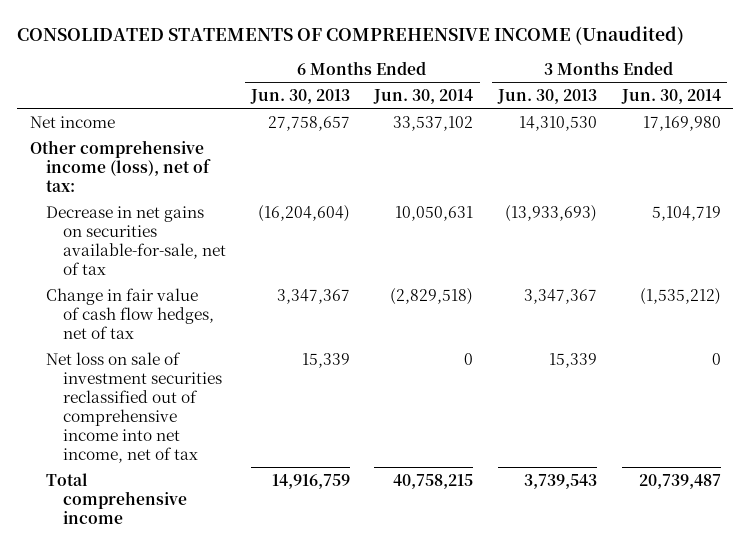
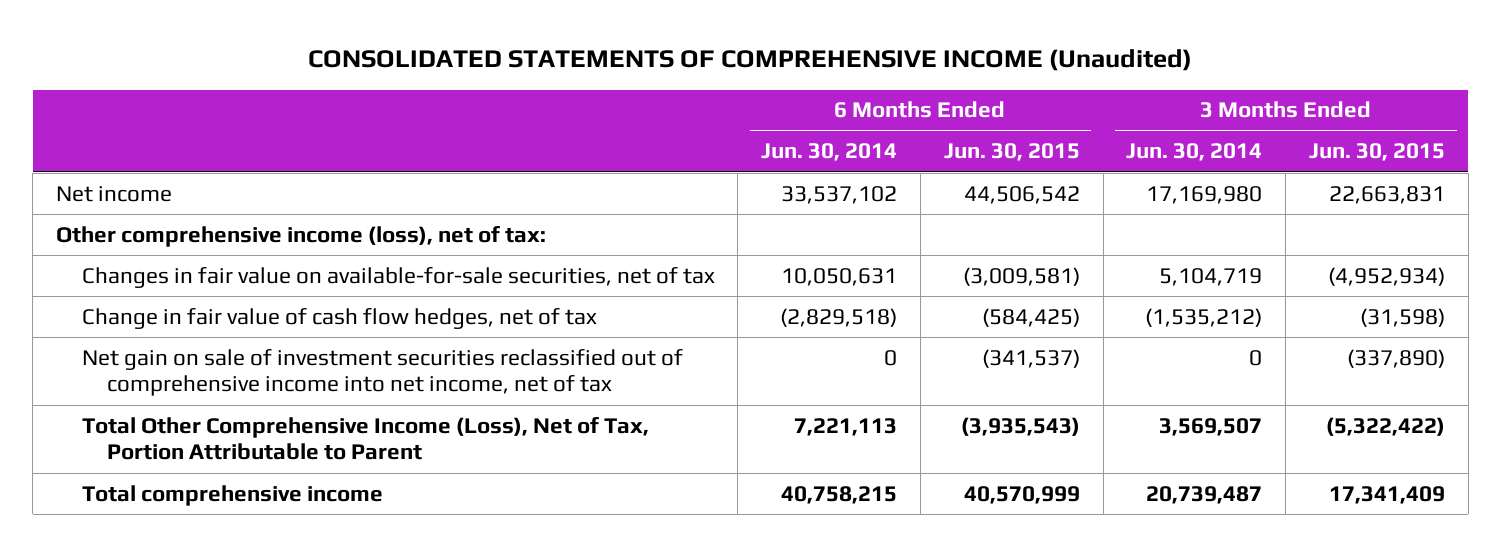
- | 6 Months Ended Jun. 30, 2013 | 6 Months Ended Jun. 30, 2014 | 3 Months Ended Jun. 30, 2013 | 3 Months Ended Jun. 30, 2014
+ | 6 Months Ended Jun. 30, 2014 | 6 Months Ended Jun. 30, 2015 | 3 Months Ended Jun. 30, 2014 | 3 Months Ended Jun. 30, 2015
- Decrease in net gains on securities available-for-sale, net of tax | (16,204,604) | 10,050,631 | (13,933,693) | 5,104,719
+ Changes in fair value on available-for-sale securities, net of tax | 10,050,631 | (3,009,581) | 5,104,719 | (4,952,934)
- Net loss on sale of investment securities reclassified out of comprehensive income into net income, net of tax | 15,339 | 0 | 15,339 | 0
+ Net gain on sale of investment securities reclassified out of comprehensive income into net income, net of tax | 0 | (341,537) | 0 | (337,890)
+ Total Other Comprehensive Income (Loss), Net of Tax, Portion Attributable to Parent | 7,221,113 | (3,935,543) | 3,569,507 | (5,322,422)

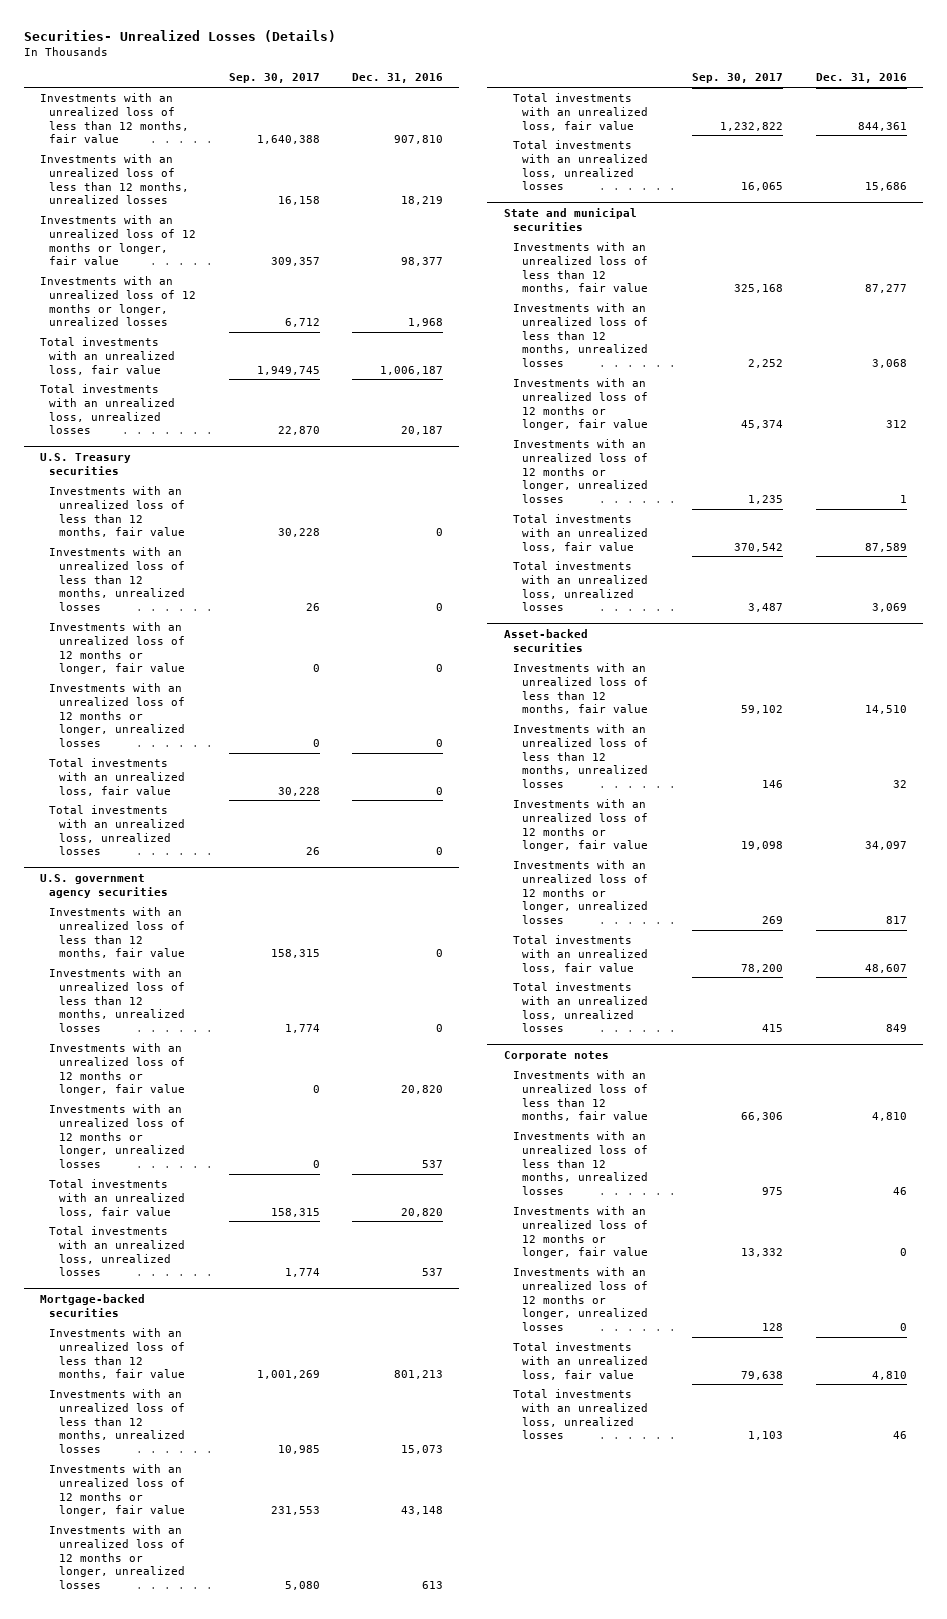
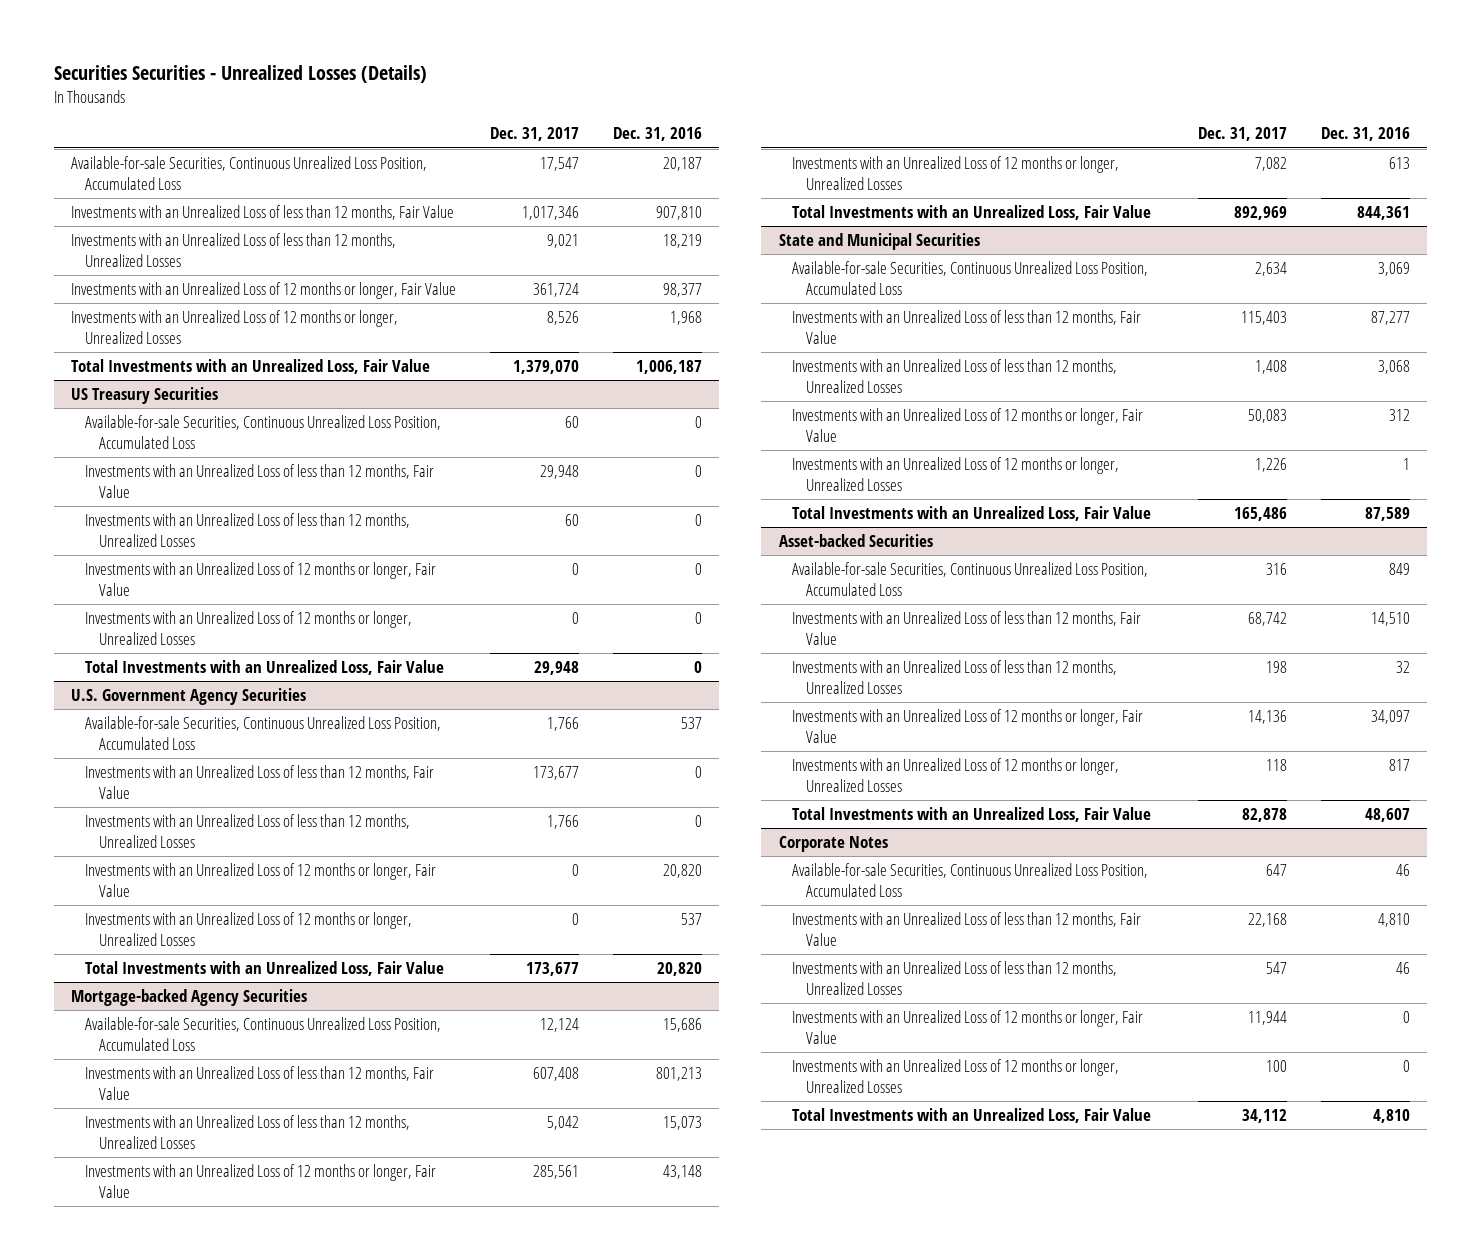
- Securities- Unrealized Losses (Details)
+ Securities Securities - Unrealized Losses (Details)
- | Sep. 30, 2017 | Dec. 31, 2016
+ | Dec. 31, 2017 | Dec. 31, 2016
- Investments with an unrealized loss of less than 12 months, fair value | 1,640,388 | 907,810
- Investments with an unrealized loss of less than 12 months, unrealized losses | 16,158 | 18,219
- Investments with an unrealized loss of 12 months or longer, fair value | 309,357 | 98,377
- Investments with an unrealized loss of 12 months or longer, unrealized losses | 6,712 | 1,968
- Total investments with an unrealized loss, fair value | 1,949,745 | 1,006,187
- Total investments with an unrealized loss, unrealized losses | 22,870 | 20,187
- U.S. Treasury securities
- Investments with an unrealized loss of less than 12 months, fair value | 30,228 | 0
- Investments with an unrealized loss of less than 12 months, unrealized losses | 26 | 0
- Investments with an unrealized loss of 12 months or longer, fair value | 0 | 0
- Investments with an unrealized loss of 12 months or longer, unrealized losses | 0 | 0
- Total investments with an unrealized loss, fair value | 30,228 | 0
- Total investments with an unrealized loss, unrealized losses | 26 | 0
- U.S. government agency securities
- Investments with an unrealized loss of less than 12 months, fair value | 158,315 | 0
- Investments with an unrealized loss of less than 12 months, unrealized losses | 1,774 | 0
- Investments with an unrealized loss of 12 months or longer, fair value | 0 | 20,820
- Investments with an unrealized loss of 12 months or longer, unrealized losses | 0 | 537
- Total investments with an unrealized loss, fair value | 158,315 | 20,820
- Total investments with an unrealized loss, unrealized losses | 1,774 | 537
- Mortgage-backed securities
- Investments with an unrealized loss of less than 12 months, fair value | 1,001,269 | 801,213
- Investments with an unrealized loss of less than 12 months, unrealized losses | 10,985 | 15,073
- Investments with an unrealized loss of 12 months or longer, fair value | 231,553 | 43,148
- Investments with an unrealized loss of 12 months or longer, unrealized losses | 5,080 | 613
- Total investments with an unrealized loss, fair value | 1,232,822 | 844,361
- Total investments with an unrealized loss, unrealized losses | 16,065 | 15,686
- State and municipal securities
- Investments with an unrealized loss of less than 12 months, fair value | 325,168 | 87,277
- Investments with an unrealized loss of less than 12 months, unrealized losses | 2,252 | 3,068
- Investments with an unrealized loss of 12 months or longer, fair value | 45,374 | 312
- Investments with an unrealized loss of 12 months or longer, unrealized losses | 1,235 | 1
- Total investments with an unrealized loss, fair value | 370,542 | 87,589
- Total investments with an unrealized loss, unrealized losses | 3,487 | 3,069
- Asset-backed securities
- Investments with an unrealized loss of less than 12 months, fair value | 59,102 | 14,510
- Investments with an unrealized loss of less than 12 months, unrealized losses | 146 | 32
- Investments with an unrealized loss of 12 months or longer, fair value | 19,098 | 34,097
- Investments with an unrealized loss of 12 months or longer, unrealized losses | 269 | 817
- Total investments with an unrealized loss, fair value | 78,200 | 48,607
- Total investments with an unrealized loss, unrealized losses | 415 | 849
- Corporate notes
- Investments with an unrealized loss of less than 12 months, fair value | 66,306 | 4,810
- Investments with an unrealized loss of less than 12 months, unrealized losses | 975 | 46
- Investments with an unrealized loss of 12 months or longer, fair value | 13,332 | 0
- Investments with an unrealized loss of 12 months or longer, unrealized losses | 128 | 0
- Total investments with an unrealized loss, fair value | 79,638 | 4,810
- Total investments with an unrealized loss, unrealized losses | 1,103 | 46
+ Available-for-sale Securities, Continuous Unrealized Loss Position, Accumulated Loss | 17,547 | 20,187
+ Investments with an Unrealized Loss of less than 12 months, Fair Value | 1,017,346 | 907,810
+ Investments with an Unrealized Loss of less than 12 months, Unrealized Losses | 9,021 | 18,219
+ Investments with an Unrealized Loss of 12 months or longer, Fair Value | 361,724 | 98,377
+ Investments with an Unrealized Loss of 12 months or longer, Unrealized Losses | 8,526 | 1,968
+ Total Investments with an Unrealized Loss, Fair Value | 1,379,070 | 1,006,187
+ US Treasury Securities
+ Available-for-sale Securities, Continuous Unrealized Loss Position, Accumulated Loss | 60 | 0
+ Investments with an Unrealized Loss of less than 12 months, Fair Value | 29,948 | 0
+ Investments with an Unrealized Loss of less than 12 months, Unrealized Losses | 60 | 0
+ Investments with an Unrealized Loss of 12 months or longer, Fair Value | 0 | 0
+ Investments with an Unrealized Loss of 12 months or longer, Unrealized Losses | 0 | 0
+ Total Investments with an Unrealized Loss, Fair Value | 29,948 | 0
+ U.S. Government Agency Securities
+ Available-for-sale Securities, Continuous Unrealized Loss Position, Accumulated Loss | 1,766 | 537
+ Investments with an Unrealized Loss of less than 12 months, Fair Value | 173,677 | 0
+ Investments with an Unrealized Loss of less than 12 months, Unrealized Losses | 1,766 | 0
+ Investments with an Unrealized Loss of 12 months or longer, Fair Value | 0 | 20,820
+ Investments with an Unrealized Loss of 12 months or longer, Unrealized Losses | 0 | 537
+ Total Investments with an Unrealized Loss, Fair Value | 173,677 | 20,820
+ Mortgage-backed Agency Securities
+ Available-for-sale Securities, Continuous Unrealized Loss Position, Accumulated Loss | 12,124 | 15,686
+ Investments with an Unrealized Loss of less than 12 months, Fair Value | 607,408 | 801,213
+ Investments with an Unrealized Loss of less than 12 months, Unrealized Losses | 5,042 | 15,073
+ Investments with an Unrealized Loss of 12 months or longer, Fair Value | 285,561 | 43,148
+ Investments with an Unrealized Loss of 12 months or longer, Unrealized Losses | 7,082 | 613
+ Total Investments with an Unrealized Loss, Fair Value | 892,969 | 844,361
+ State and Municipal Securities
+ Available-for-sale Securities, Continuous Unrealized Loss Position, Accumulated Loss | 2,634 | 3,069
+ Investments with an Unrealized Loss of less than 12 months, Fair Value | 115,403 | 87,277
+ Investments with an Unrealized Loss of less than 12 months, Unrealized Losses | 1,408 | 3,068
+ Investments with an Unrealized Loss of 12 months or longer, Fair Value | 50,083 | 312
+ Investments with an Unrealized Loss of 12 months or longer, Unrealized Losses | 1,226 | 1
+ Total Investments with an Unrealized Loss, Fair Value | 165,486 | 87,589
+ Asset-backed Securities
+ Available-for-sale Securities, Continuous Unrealized Loss Position, Accumulated Loss | 316 | 849
+ Investments with an Unrealized Loss of less than 12 months, Fair Value | 68,742 | 14,510
+ Investments with an Unrealized Loss of less than 12 months, Unrealized Losses | 198 | 32
+ Investments with an Unrealized Loss of 12 months or longer, Fair Value | 14,136 | 34,097
+ Investments with an Unrealized Loss of 12 months or longer, Unrealized Losses | 118 | 817
+ Total Investments with an Unrealized Loss, Fair Value | 82,878 | 48,607
+ Corporate Notes
+ Available-for-sale Securities, Continuous Unrealized Loss Position, Accumulated Loss | 647 | 46
+ Investments with an Unrealized Loss of less than 12 months, Fair Value | 22,168 | 4,810
+ Investments with an Unrealized Loss of less than 12 months, Unrealized Losses | 547 | 46
+ Investments with an Unrealized Loss of 12 months or longer, Fair Value | 11,944 | 0
+ Investments with an Unrealized Loss of 12 months or longer, Unrealized Losses | 100 | 0
+ Total Investments with an Unrealized Loss, Fair Value | 34,112 | 4,810

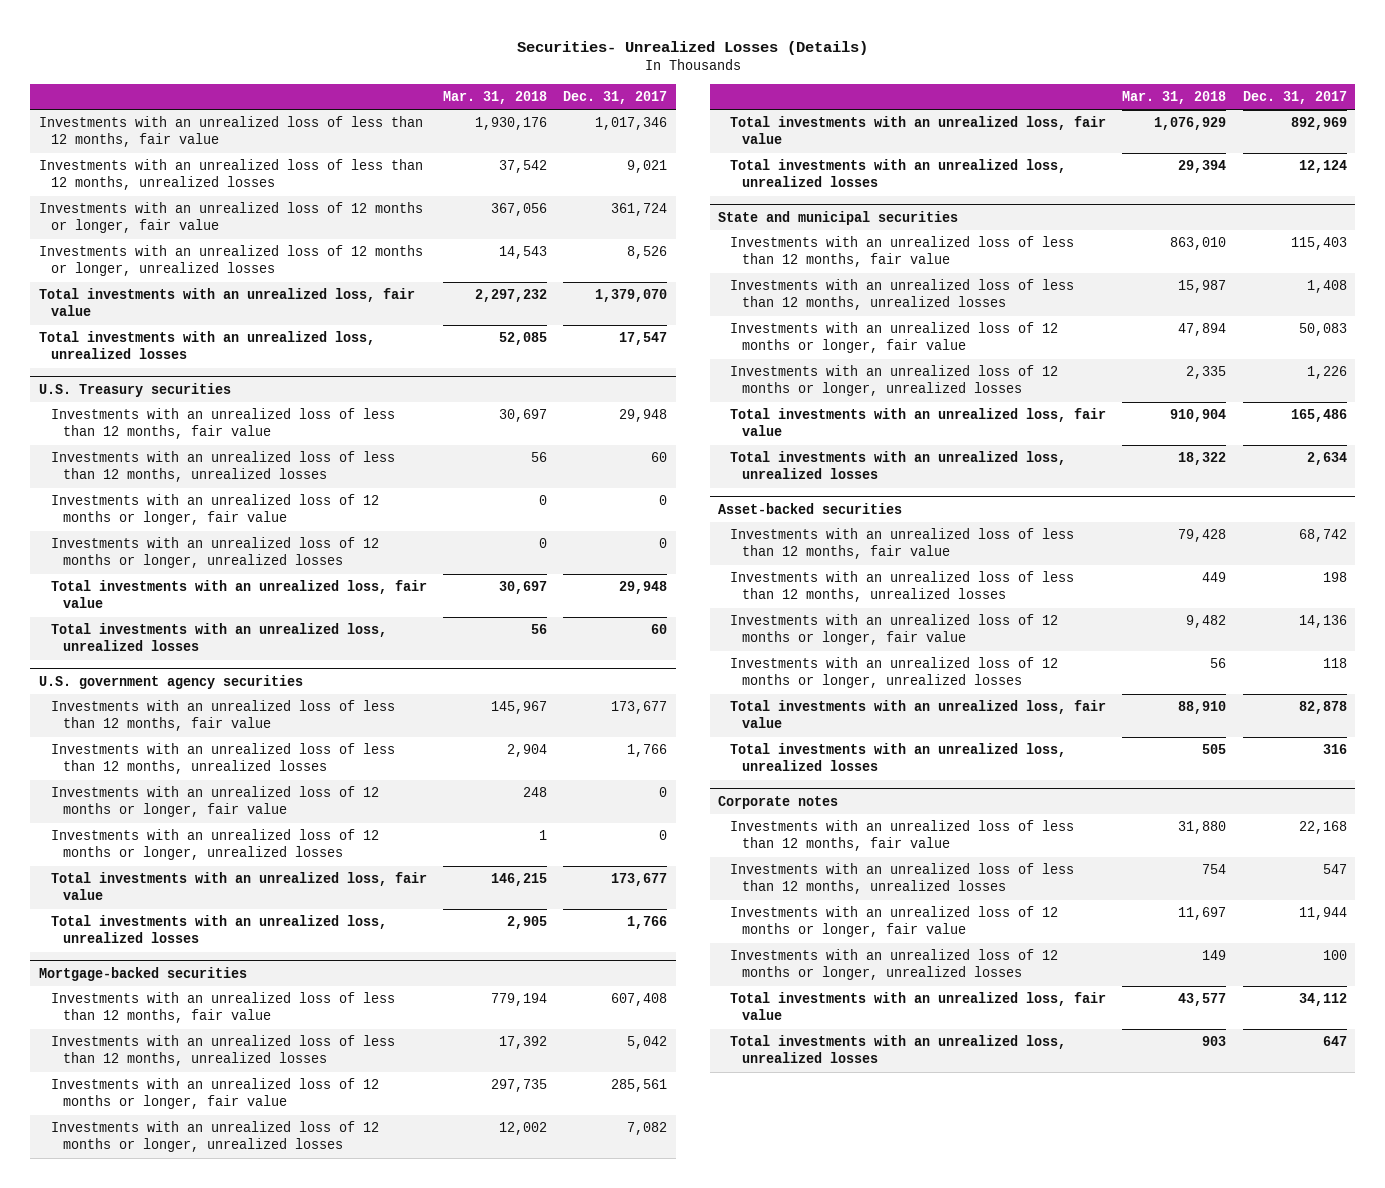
- Securities Securities - Unrealized Losses (Details)
+ Securities- Unrealized Losses (Details)
- | Dec. 31, 2017 | Dec. 31, 2016
+ | Mar. 31, 2018 | Dec. 31, 2017
- Available-for-sale Securities, Continuous Unrealized Loss Position, Accumulated Loss | 17,547 | 20,187
- Investments with an Unrealized Loss of less than 12 months, Fair Value | 1,017,346 | 907,810
- Investments with an Unrealized Loss of less than 12 months, Unrealized Losses | 9,021 | 18,219
- Investments with an Unrealized Loss of 12 months or longer, Fair Value | 361,724 | 98,377
- Investments with an Unrealized Loss of 12 months or longer, Unrealized Losses | 8,526 | 1,968
- Total Investments with an Unrealized Loss, Fair Value | 1,379,070 | 1,006,187
- US Treasury Securities
- Available-for-sale Securities, Continuous Unrealized Loss Position, Accumulated Loss | 60 | 0
- Investments with an Unrealized Loss of less than 12 months, Fair Value | 29,948 | 0
- Investments with an Unrealized Loss of less than 12 months, Unrealized Losses | 60 | 0
- Investments with an Unrealized Loss of 12 months or longer, Fair Value | 0 | 0
- Investments with an Unrealized Loss of 12 months or longer, Unrealized Losses | 0 | 0
- Total Investments with an Unrealized Loss, Fair Value | 29,948 | 0
- U.S. Government Agency Securities
- Available-for-sale Securities, Continuous Unrealized Loss Position, Accumulated Loss | 1,766 | 537
- Investments with an Unrealized Loss of less than 12 months, Fair Value | 173,677 | 0
- Investments with an Unrealized Loss of less than 12 months, Unrealized Losses | 1,766 | 0
- Investments with an Unrealized Loss of 12 months or longer, Fair Value | 0 | 20,820
- Investments with an Unrealized Loss of 12 months or longer, Unrealized Losses | 0 | 537
- Total Investments with an Unrealized Loss, Fair Value | 173,677 | 20,820
- Mortgage-backed Agency Securities
- Available-for-sale Securities, Continuous Unrealized Loss Position, Accumulated Loss | 12,124 | 15,686
- Investments with an Unrealized Loss of less than 12 months, Fair Value | 607,408 | 801,213
- Investments with an Unrealized Loss of less than 12 months, Unrealized Losses | 5,042 | 15,073
- Investments with an Unrealized Loss of 12 months or longer, Fair Value | 285,561 | 43,148
- Investments with an Unrealized Loss of 12 months or longer, Unrealized Losses | 7,082 | 613
- Total Investments with an Unrealized Loss, Fair Value | 892,969 | 844,361
- State and Municipal Securities
- Available-for-sale Securities, Continuous Unrealized Loss Position, Accumulated Loss | 2,634 | 3,069
- Investments with an Unrealized Loss of less than 12 months, Fair Value | 115,403 | 87,277
- Investments with an Unrealized Loss of less than 12 months, Unrealized Losses | 1,408 | 3,068
- Investments with an Unrealized Loss of 12 months or longer, Fair Value | 50,083 | 312
- Investments with an Unrealized Loss of 12 months or longer, Unrealized Losses | 1,226 | 1
- Total Investments with an Unrealized Loss, Fair Value | 165,486 | 87,589
- Asset-backed Securities
- Available-for-sale Securities, Continuous Unrealized Loss Position, Accumulated Loss | 316 | 849
- Investments with an Unrealized Loss of less than 12 months, Fair Value | 68,742 | 14,510
- Investments with an Unrealized Loss of less than 12 months, Unrealized Losses | 198 | 32
- Investments with an Unrealized Loss of 12 months or longer, Fair Value | 14,136 | 34,097
- Investments with an Unrealized Loss of 12 months or longer, Unrealized Losses | 118 | 817
- Total Investments with an Unrealized Loss, Fair Value | 82,878 | 48,607
- Corporate Notes
- Available-for-sale Securities, Continuous Unrealized Loss Position, Accumulated Loss | 647 | 46
- Investments with an Unrealized Loss of less than 12 months, Fair Value | 22,168 | 4,810
- Investments with an Unrealized Loss of less than 12 months, Unrealized Losses | 547 | 46
- Investments with an Unrealized Loss of 12 months or longer, Fair Value | 11,944 | 0
- Investments with an Unrealized Loss of 12 months or longer, Unrealized Losses | 100 | 0
- Total Investments with an Unrealized Loss, Fair Value | 34,112 | 4,810
+ Investments with an unrealized loss of less than 12 months, fair value | 1,930,176 | 1,017,346
+ Investments with an unrealized loss of less than 12 months, unrealized losses | 37,542 | 9,021
+ Investments with an unrealized loss of 12 months or longer, fair value | 367,056 | 361,724
+ Investments with an unrealized loss of 12 months or longer, unrealized losses | 14,543 | 8,526
+ Total investments with an unrealized loss, fair value | 2,297,232 | 1,379,070
+ Total investments with an unrealized loss, unrealized losses | 52,085 | 17,547
+ U.S. Treasury securities
+ Investments with an unrealized loss of less than 12 months, fair value | 30,697 | 29,948
+ Investments with an unrealized loss of less than 12 months, unrealized losses | 56 | 60
+ Investments with an unrealized loss of 12 months or longer, fair value | 0 | 0
+ Investments with an unrealized loss of 12 months or longer, unrealized losses | 0 | 0
+ Total investments with an unrealized loss, fair value | 30,697 | 29,948
+ Total investments with an unrealized loss, unrealized losses | 56 | 60
+ U.S. government agency securities
+ Investments with an unrealized loss of less than 12 months, fair value | 145,967 | 173,677
+ Investments with an unrealized loss of less than 12 months, unrealized losses | 2,904 | 1,766
+ Investments with an unrealized loss of 12 months or longer, fair value | 248 | 0
+ Investments with an unrealized loss of 12 months or longer, unrealized losses | 1 | 0
+ Total investments with an unrealized loss, fair value | 146,215 | 173,677
+ Total investments with an unrealized loss, unrealized losses | 2,905 | 1,766
+ Mortgage-backed securities
+ Investments with an unrealized loss of less than 12 months, fair value | 779,194 | 607,408
+ Investments with an unrealized loss of less than 12 months, unrealized losses | 17,392 | 5,042
+ Investments with an unrealized loss of 12 months or longer, fair value | 297,735 | 285,561
+ Investments with an unrealized loss of 12 months or longer, unrealized losses | 12,002 | 7,082
+ Total investments with an unrealized loss, fair value | 1,076,929 | 892,969
+ Total investments with an unrealized loss, unrealized losses | 29,394 | 12,124
+ State and municipal securities
+ Investments with an unrealized loss of less than 12 months, fair value | 863,010 | 115,403
+ Investments with an unrealized loss of less than 12 months, unrealized losses | 15,987 | 1,408
+ Investments with an unrealized loss of 12 months or longer, fair value | 47,894 | 50,083
+ Investments with an unrealized loss of 12 months or longer, unrealized losses | 2,335 | 1,226
+ Total investments with an unrealized loss, fair value | 910,904 | 165,486
+ Total investments with an unrealized loss, unrealized losses | 18,322 | 2,634
+ Asset-backed securities
+ Investments with an unrealized loss of less than 12 months, fair value | 79,428 | 68,742
+ Investments with an unrealized loss of less than 12 months, unrealized losses | 449 | 198
+ Investments with an unrealized loss of 12 months or longer, fair value | 9,482 | 14,136
+ Investments with an unrealized loss of 12 months or longer, unrealized losses | 56 | 118
+ Total investments with an unrealized loss, fair value | 88,910 | 82,878
+ Total investments with an unrealized loss, unrealized losses | 505 | 316
+ Corporate notes
+ Investments with an unrealized loss of less than 12 months, fair value | 31,880 | 22,168
+ Investments with an unrealized loss of less than 12 months, unrealized losses | 754 | 547
+ Investments with an unrealized loss of 12 months or longer, fair value | 11,697 | 11,944
+ Investments with an unrealized loss of 12 months or longer, unrealized losses | 149 | 100
+ Total investments with an unrealized loss, fair value | 43,577 | 34,112
+ Total investments with an unrealized loss, unrealized losses | 903 | 647

